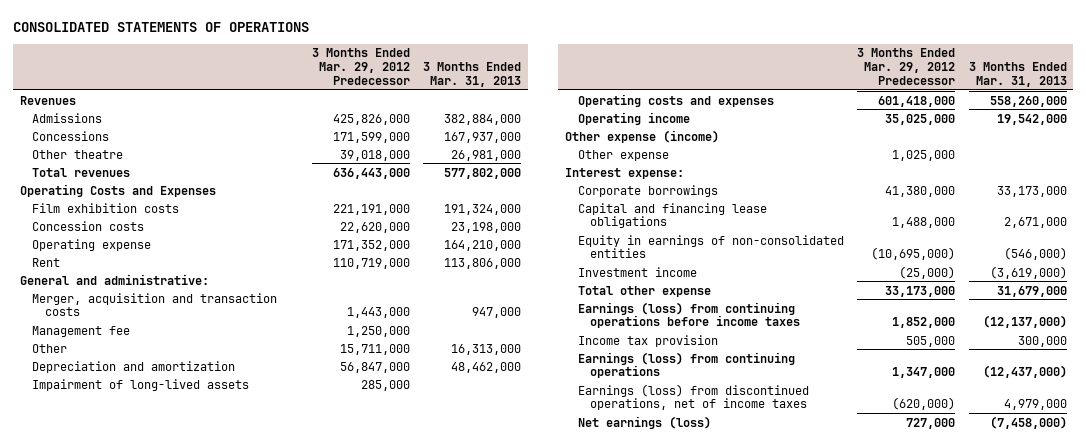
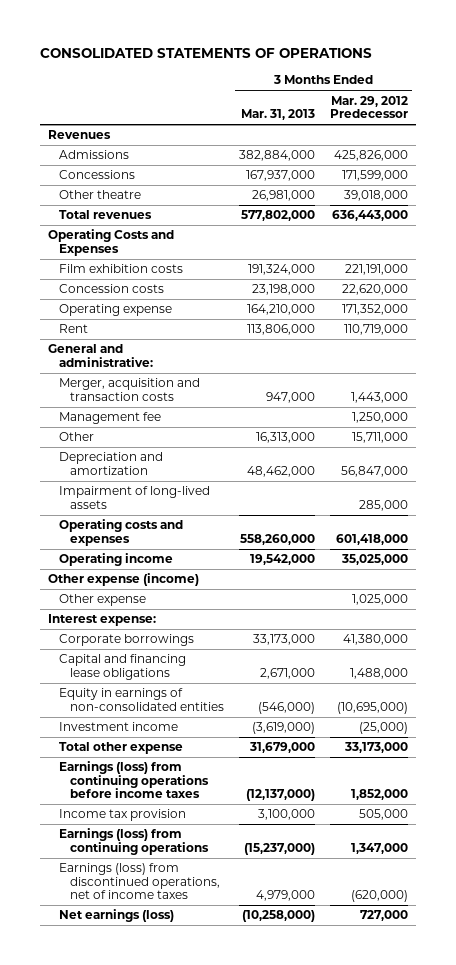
- | 3 Months Ended Mar. 29, 2012 Predecessor | 3 Months Ended Mar. 31, 2013
+ | 3 Months Ended Mar. 31, 2013 | 3 Months Ended Mar. 29, 2012 Predecessor
- Income tax provision | 505,000 | 300,000
- Earnings (loss) from continuing operations | 1,347,000 | (12,437,000)
+ Income tax provision | 3,100,000 | 505,000
+ Earnings (loss) from continuing operations | (15,237,000) | 1,347,000
- Net earnings (loss) | 727,000 | (7,458,000)
+ Net earnings (loss) | (10,258,000) | 727,000

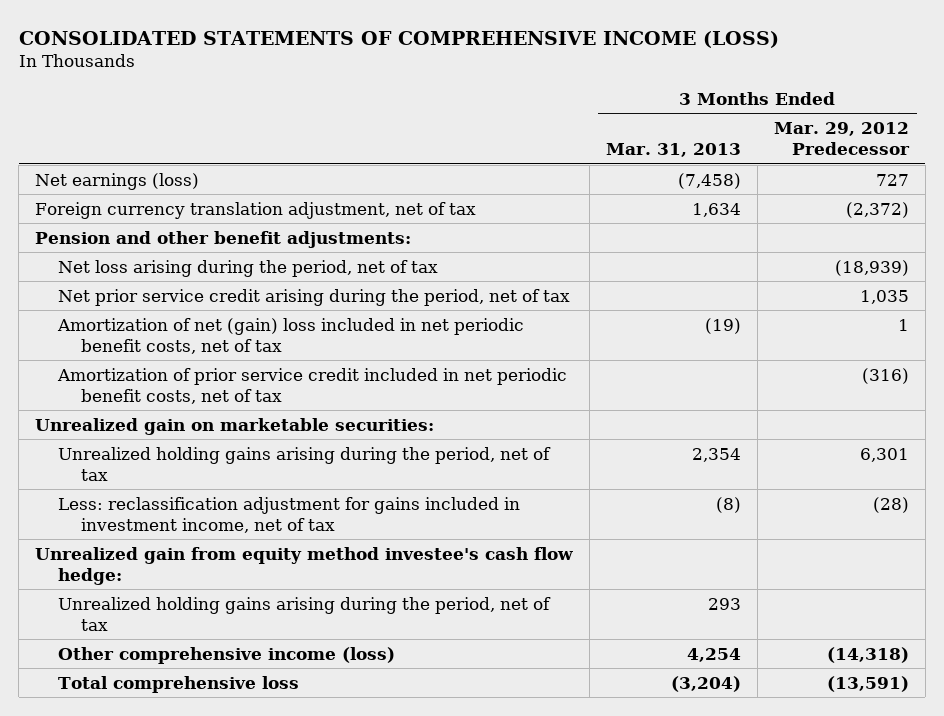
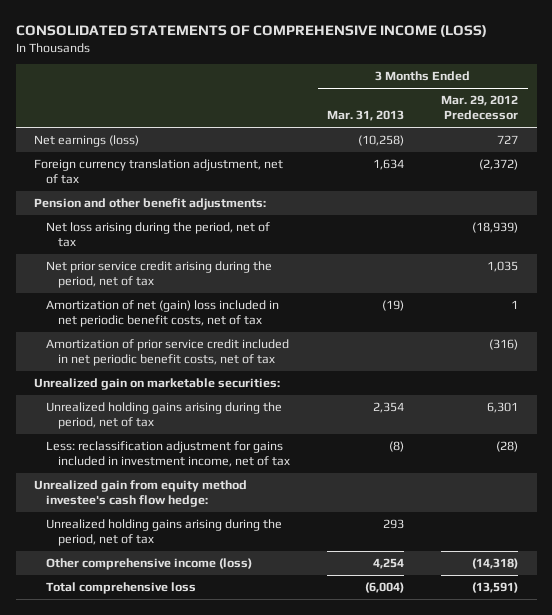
- Net earnings (loss) | (7,458) | 727
+ Net earnings (loss) | (10,258) | 727
- Total comprehensive loss | (3,204) | (13,591)
+ Total comprehensive loss | (6,004) | (13,591)

